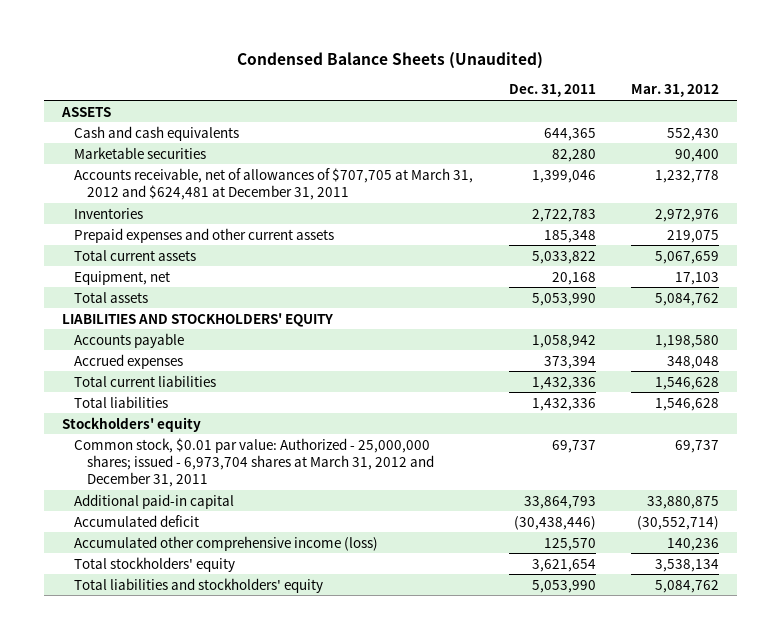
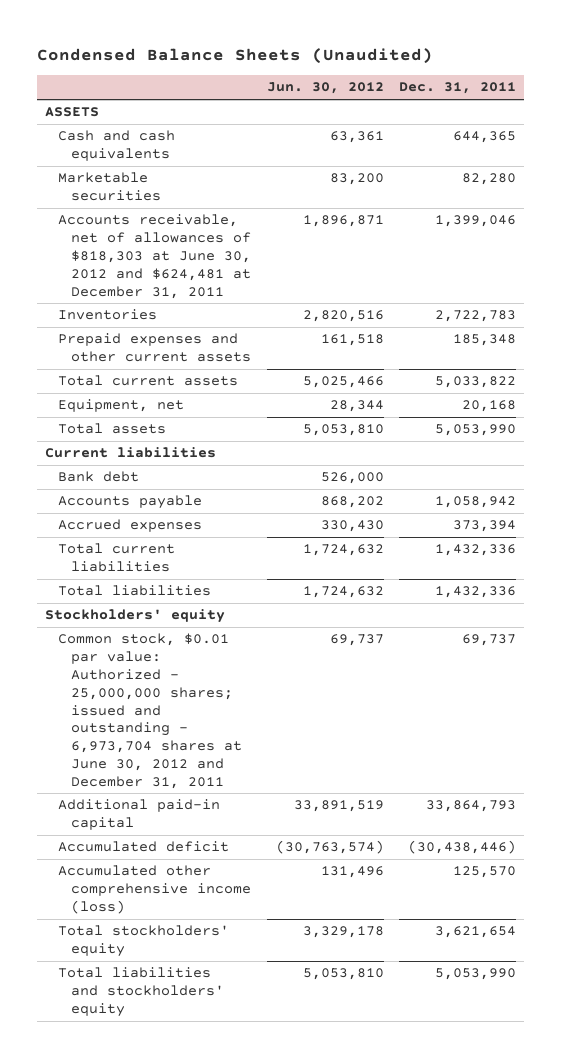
- | Dec. 31, 2011 | Mar. 31, 2012
+ | Jun. 30, 2012 | Dec. 31, 2011
- Accounts receivable, net of allowances of $707,705 at March 31, 2012 and $624,481 at December 31, 2011 | 1,399,046 | 1,232,778
+ Accounts receivable, net of allowances of $818,303 at June 30, 2012 and $624,481 at December 31, 2011 | 1,896,871 | 1,399,046
- LIABILITIES AND STOCKHOLDERS' EQUITY
+ Current liabilities
+ Bank debt | 526,000 |
- Common stock, $0.01 par value: Authorized - 25,000,000 shares; issued - 6,973,704 shares at March 31, 2012 and December 31, 2011 | 69,737 | 69,737
+ Common stock, $0.01 par value: Authorized - 25,000,000 shares; issued and outstanding - 6,973,704 shares at June 30, 2012 and December 31, 2011 | 69,737 | 69,737

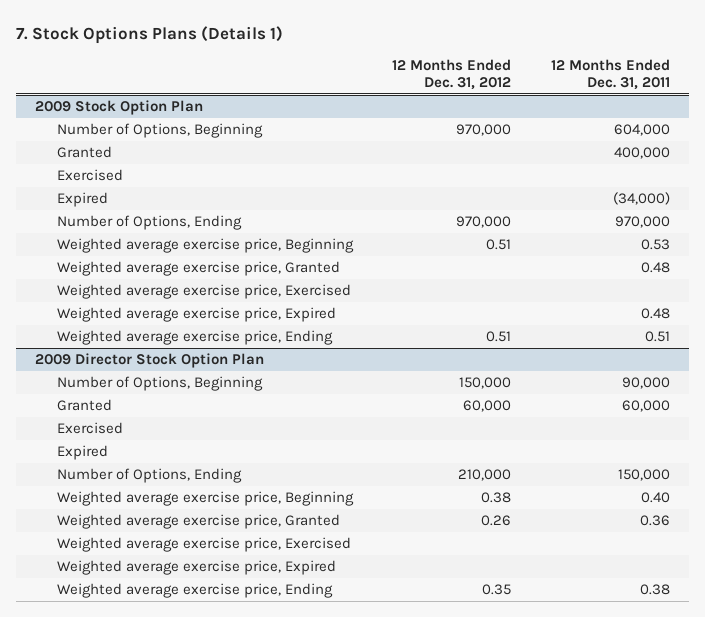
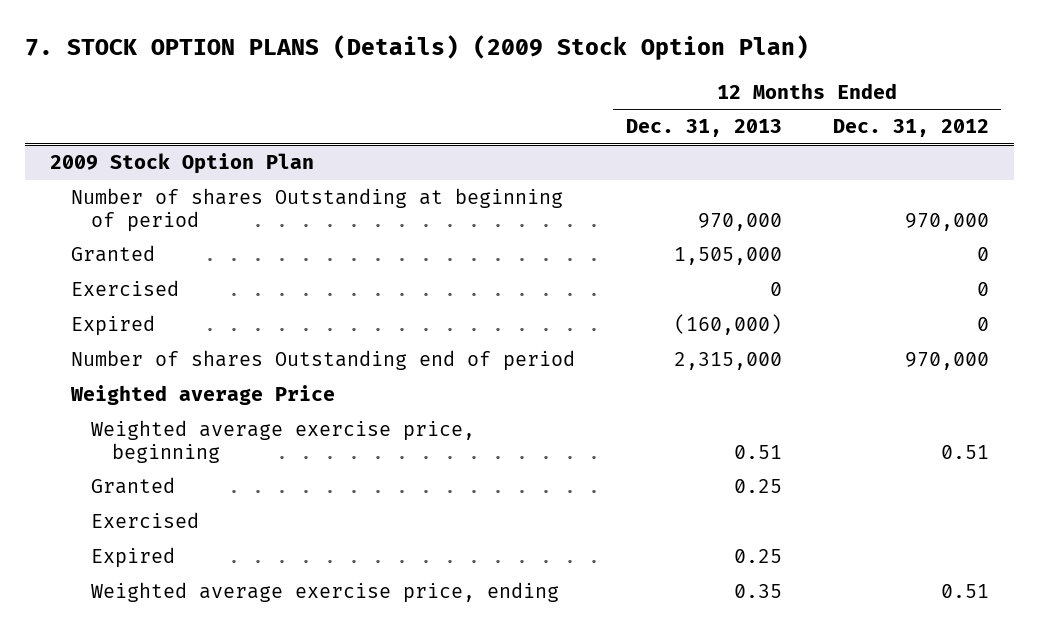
- 7. Stock Options Plans (Details 1)
+ 7. STOCK OPTION PLANS (Details) (2009 Stock Option Plan)
- | 12 Months Ended Dec. 31, 2012 | 12 Months Ended Dec. 31, 2011
+ | 12 Months Ended Dec. 31, 2013 | 12 Months Ended Dec. 31, 2012
@ 2009 Stock Option Plan
- Number of Options, Beginning | 970,000 | 604,000
+ Number of shares Outstanding at beginning of period | 970,000 | 970,000
+ Granted | 1,505,000 | 0
+ Exercised | 0 | 0
+ Expired | (160,000) | 0
+ Number of shares Outstanding end of period | 2,315,000 | 970,000
+ Weighted average Price
+ Weighted average exercise price, beginning | 0.51 | 0.51
- Number of Options, Ending | 970,000 | 970,000
- Weighted average exercise price, Beginning | 0.51 | 0.53
- Weighted average exercise price, Granted | | 0.48
- Weighted average exercise price, Exercised
- Weighted average exercise price, Expired | | 0.48
- Weighted average exercise price, Ending | 0.51 | 0.51
- 2009 Director Stock Option Plan
- Number of Options, Beginning | 150,000 | 90,000
- Granted | 60,000 | 60,000
- Exercised
- Expired
- Number of Options, Ending | 210,000 | 150,000
- Weighted average exercise price, Beginning | 0.38 | 0.40
- Weighted average exercise price, Granted | 0.26 | 0.36
- Weighted average exercise price, Exercised
- Weighted average exercise price, Expired
- Weighted average exercise price, Ending | 0.35 | 0.38
@ 2009 Stock Option Plan
+ Weighted average exercise price, ending | 0.35 | 0.51

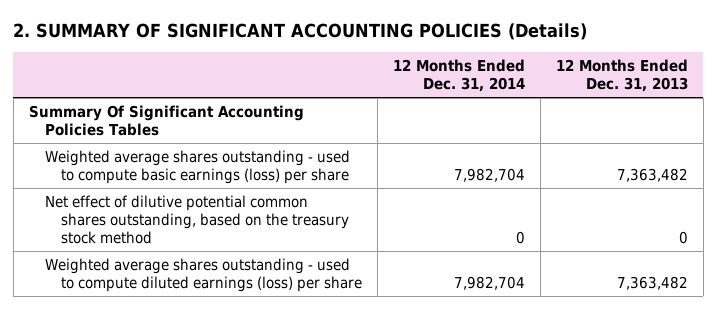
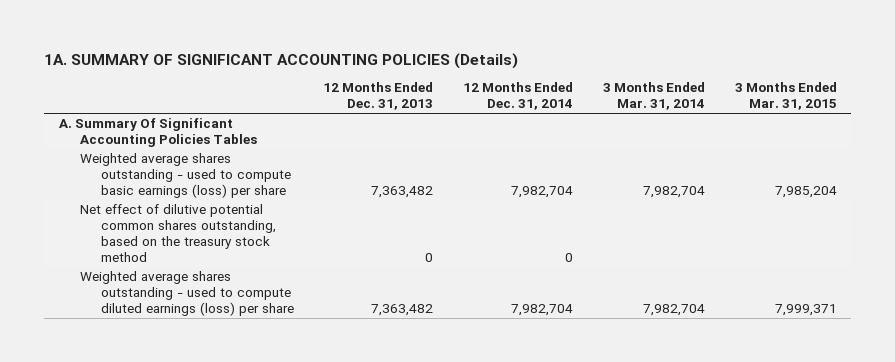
- 2. SUMMARY OF SIGNIFICANT ACCOUNTING POLICIES (Details)
+ 1A. SUMMARY OF SIGNIFICANT ACCOUNTING POLICIES (Details)
- | 12 Months Ended Dec. 31, 2014 | 12 Months Ended Dec. 31, 2013
+ | 12 Months Ended Dec. 31, 2013 | 12 Months Ended Dec. 31, 2014 | 3 Months Ended Mar. 31, 2014 | 3 Months Ended Mar. 31, 2015
- Summary Of Significant Accounting Policies Tables
+ A. Summary Of Significant Accounting Policies Tables

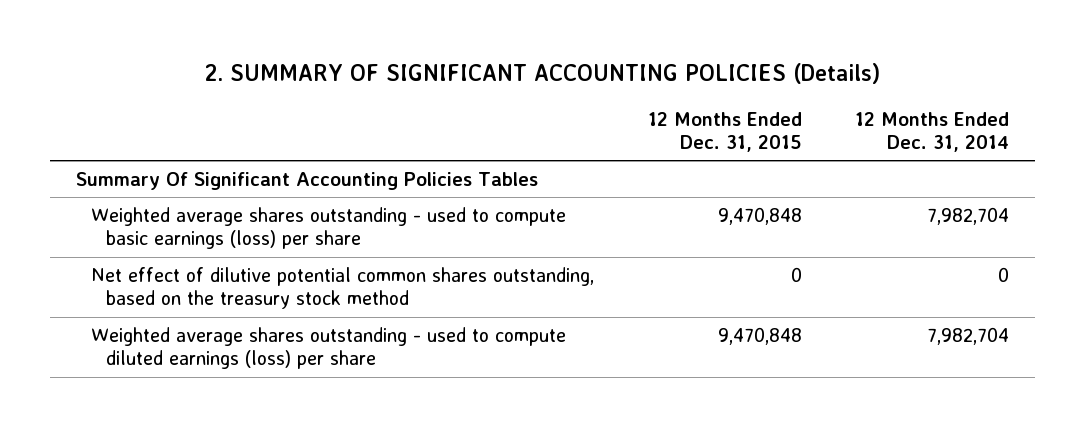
- 1A. SUMMARY OF SIGNIFICANT ACCOUNTING POLICIES (Details)
+ 2. SUMMARY OF SIGNIFICANT ACCOUNTING POLICIES (Details)
- | 12 Months Ended Dec. 31, 2013 | 12 Months Ended Dec. 31, 2014 | 3 Months Ended Mar. 31, 2014 | 3 Months Ended Mar. 31, 2015
+ | 12 Months Ended Dec. 31, 2015 | 12 Months Ended Dec. 31, 2014
- A. Summary Of Significant Accounting Policies Tables
+ Summary Of Significant Accounting Policies Tables

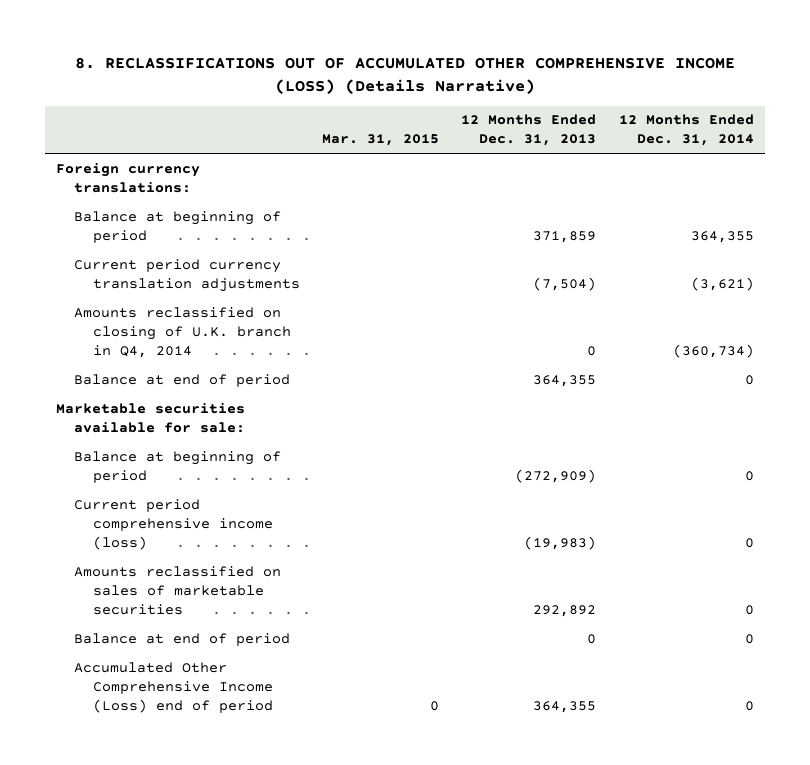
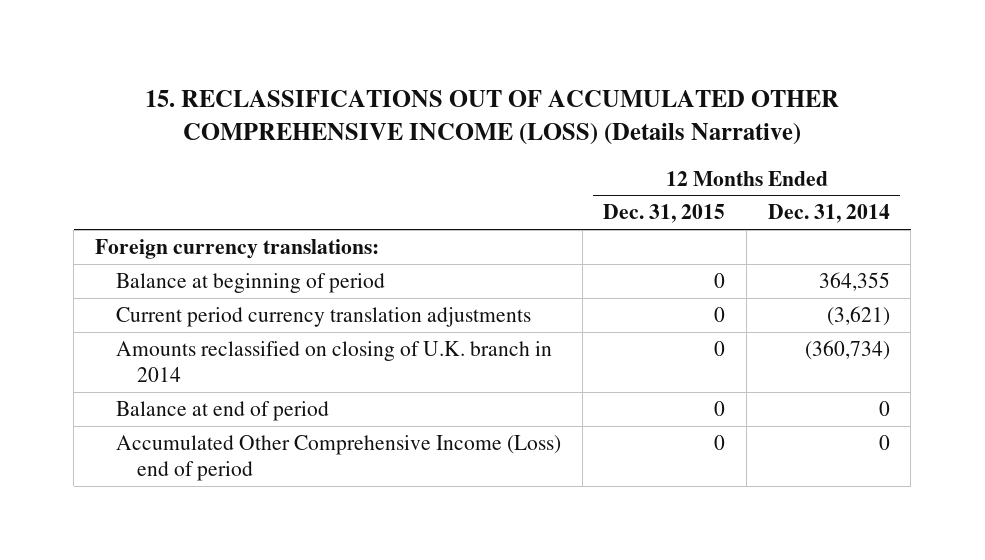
- 8. RECLASSIFICATIONS OUT OF ACCUMULATED OTHER COMPREHENSIVE INCOME (LOSS) (Details Narrative)
+ 15. RECLASSIFICATIONS OUT OF ACCUMULATED OTHER COMPREHENSIVE INCOME (LOSS) (Details Narrative)
- | Mar. 31, 2015 | 12 Months Ended Dec. 31, 2013 | 12 Months Ended Dec. 31, 2014
+ | 12 Months Ended Dec. 31, 2015 | 12 Months Ended Dec. 31, 2014
- Amounts reclassified on closing of U.K. branch in Q4, 2014 | | 0 | (360,734)
- Balance at end of period | | 364,355 | 0
- Marketable securities available for sale:
- Balance at beginning of period | | (272,909) | 0
- Current period comprehensive income (loss) | | (19,983) | 0
- Amounts reclassified on sales of marketable securities | | 292,892 | 0
+ Amounts reclassified on closing of U.K. branch in 2014 | 0 | (360,734)

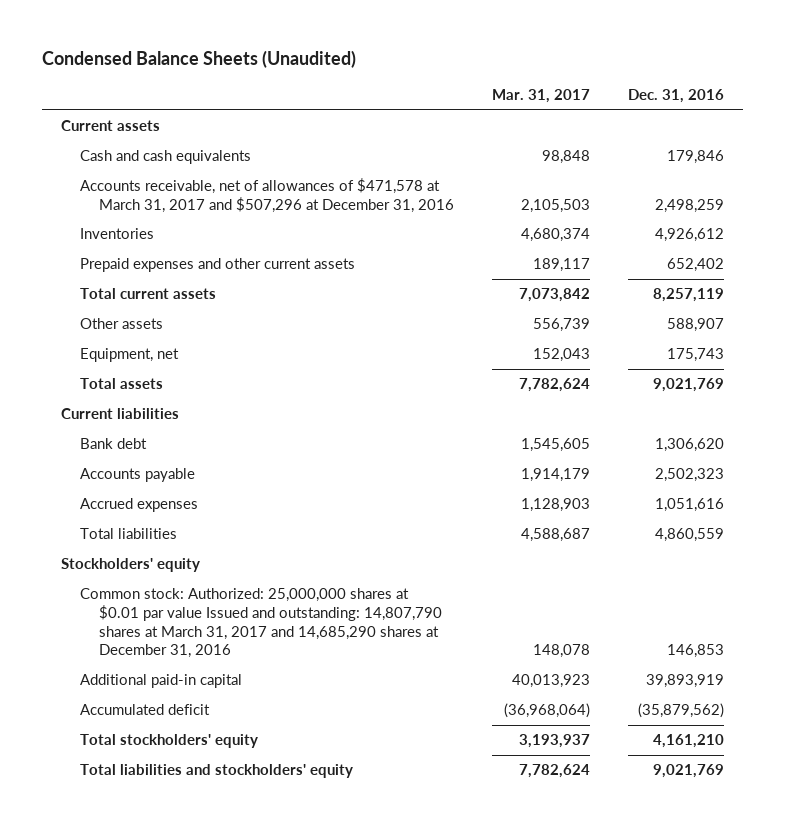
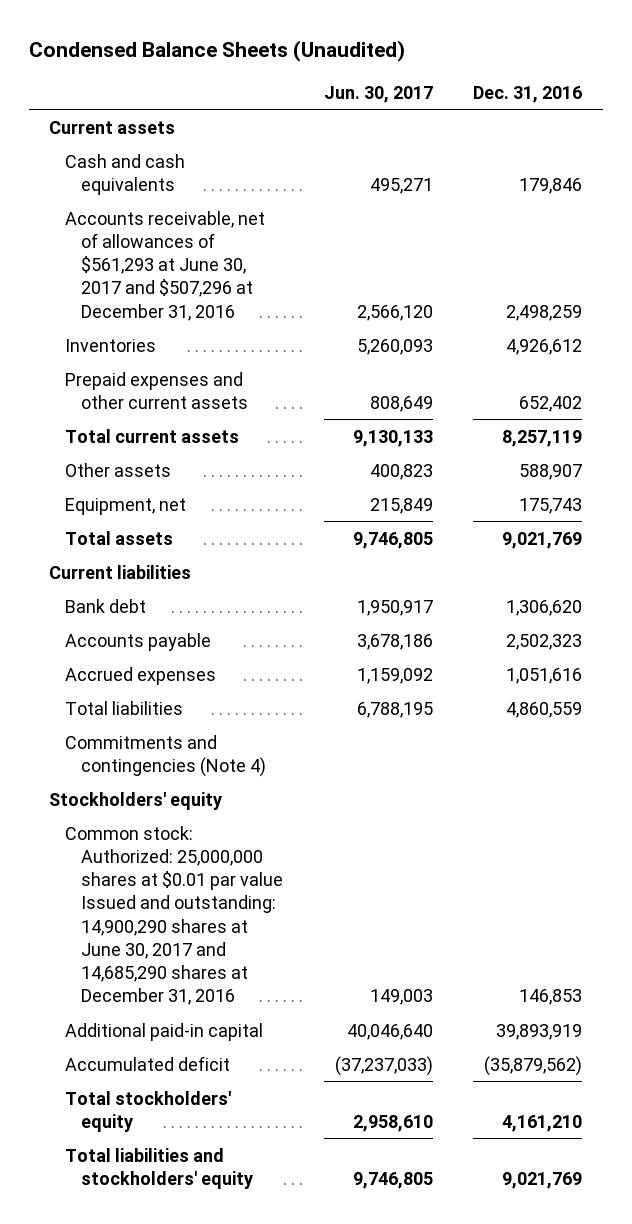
- | Mar. 31, 2017 | Dec. 31, 2016
+ | Jun. 30, 2017 | Dec. 31, 2016
- Accounts receivable, net of allowances of $471,578 at March 31, 2017 and $507,296 at December 31, 2016 | 2,105,503 | 2,498,259
+ Accounts receivable, net of allowances of $561,293 at June 30, 2017 and $507,296 at December 31, 2016 | 2,566,120 | 2,498,259
+ Commitments and contingencies (Note 4)
- Common stock: Authorized: 25,000,000 shares at $0.01 par value Issued and outstanding: 14,807,790 shares at March 31, 2017 and 14,685,290 shares at December 31, 2016 | 148,078 | 146,853
+ Common stock: Authorized: 25,000,000 shares at $0.01 par value Issued and outstanding: 14,900,290 shares at June 30, 2017 and 14,685,290 shares at December 31, 2016 | 149,003 | 146,853

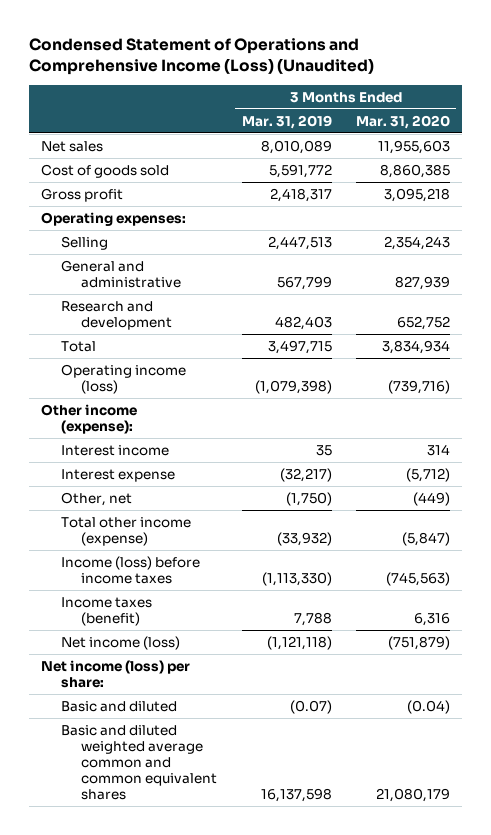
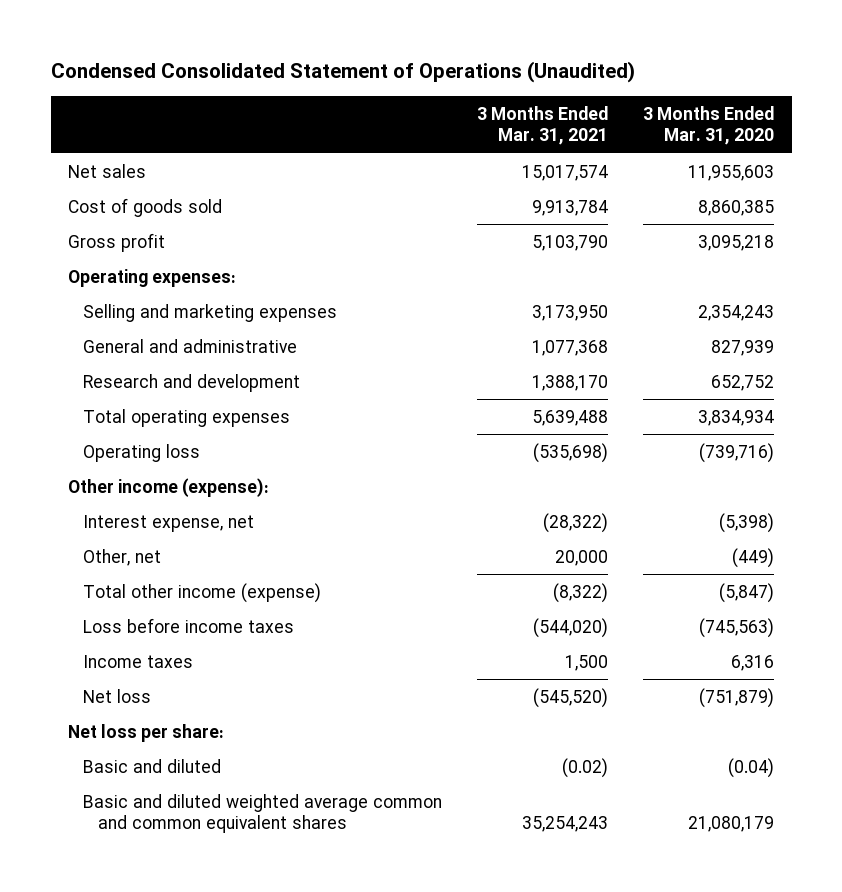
- Condensed Statement of Operations and Comprehensive Income (Loss) (Unaudited)
+ Condensed Consolidated Statement of Operations (Unaudited)
- | 3 Months Ended Mar. 31, 2019 | 3 Months Ended Mar. 31, 2020
+ | 3 Months Ended Mar. 31, 2021 | 3 Months Ended Mar. 31, 2020
- Selling | 2,447,513 | 2,354,243
+ Selling and marketing expenses | 3,173,950 | 2,354,243
- Total | 3,497,715 | 3,834,934
- Operating income (loss) | (1,079,398) | (739,716)
+ Total operating expenses | 5,639,488 | 3,834,934
+ Operating loss | (535,698) | (739,716)
- Interest income | 35 | 314
- Interest expense | (32,217) | (5,712)
+ Interest expense, net | (28,322) | (5,398)
- Income (loss) before income taxes | (1,113,330) | (745,563)
- Income taxes (benefit) | 7,788 | 6,316
- Net income (loss) | (1,121,118) | (751,879)
- Net income (loss) per share:
+ Loss before income taxes | (544,020) | (745,563)
+ Income taxes | 1,500 | 6,316
+ Net loss | (545,520) | (751,879)
+ Net loss per share:

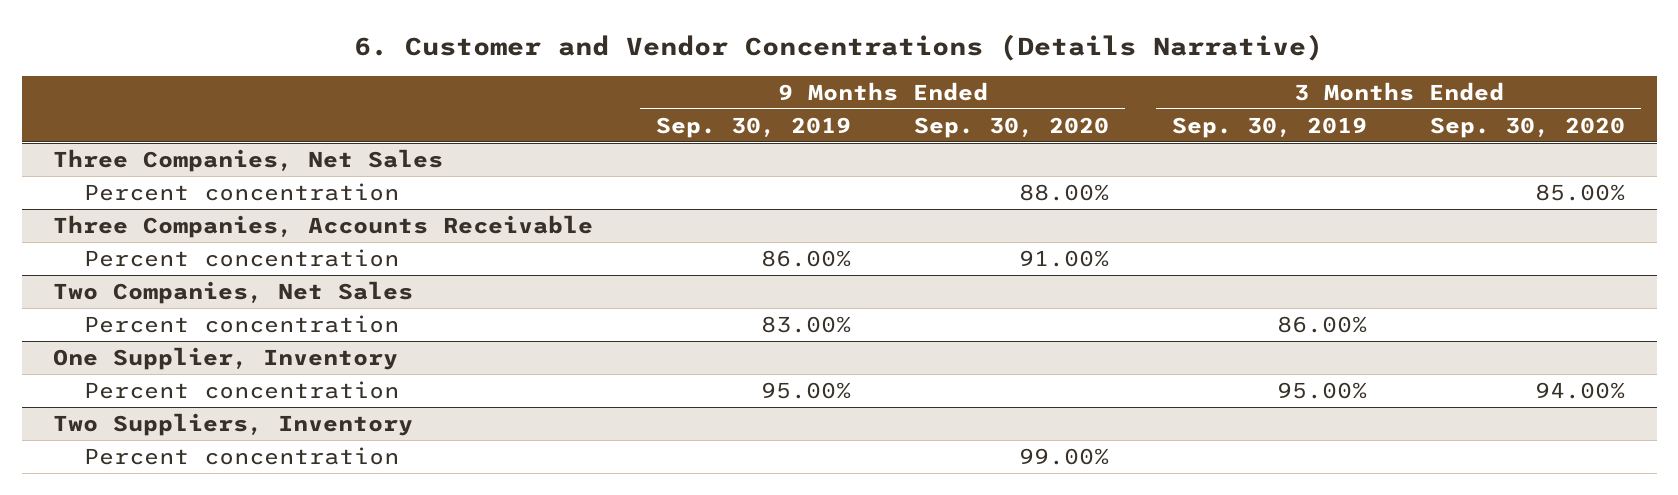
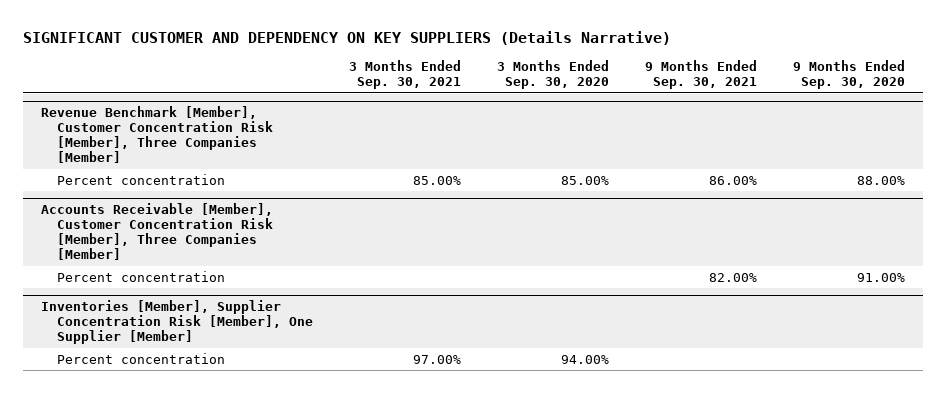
- 6. Customer and Vendor Concentrations (Details Narrative)
+ SIGNIFICANT CUSTOMER AND DEPENDENCY ON KEY SUPPLIERS (Details Narrative)
- | 9 Months Ended Sep. 30, 2019 | 9 Months Ended Sep. 30, 2020 | 3 Months Ended Sep. 30, 2019 | 3 Months Ended Sep. 30, 2020
+ | 3 Months Ended Sep. 30, 2021 | 3 Months Ended Sep. 30, 2020 | 9 Months Ended Sep. 30, 2021 | 9 Months Ended Sep. 30, 2020
- Three Companies, Net Sales
+ Revenue Benchmark [Member], Customer Concentration Risk [Member], Three Companies [Member]
- Three Companies, Accounts Receivable
+ Accounts Receivable [Member], Customer Concentration Risk [Member], Three Companies [Member]
- Two Companies, Net Sales
- Percent concentration | 83.00% | | 86.00% |
- One Supplier, Inventory
+ Inventories [Member], Supplier Concentration Risk [Member], One Supplier [Member]
- Two Suppliers, Inventory
- Percent concentration | | 99.00% | |

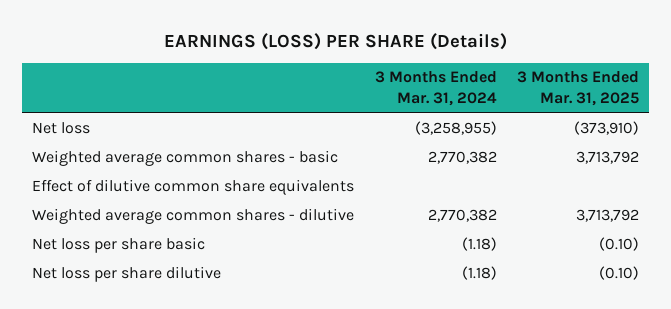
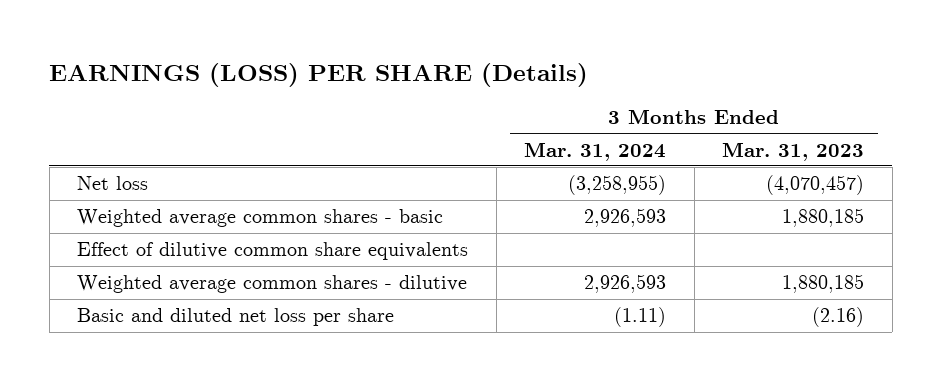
- | 3 Months Ended Mar. 31, 2024 | 3 Months Ended Mar. 31, 2025
+ | 3 Months Ended Mar. 31, 2024 | 3 Months Ended Mar. 31, 2023
- Weighted average common shares - basic | 2,770,382 | 3,713,792
+ Weighted average common shares - basic | 2,926,593 | 1,880,185
- Weighted average common shares - dilutive | 2,770,382 | 3,713,792
- Net loss per share basic | (1.18) | (0.10)
- Net loss per share dilutive | (1.18) | (0.10)
+ Weighted average common shares - dilutive | 2,926,593 | 1,880,185
+ Basic and diluted net loss per share | (1.11) | (2.16)

